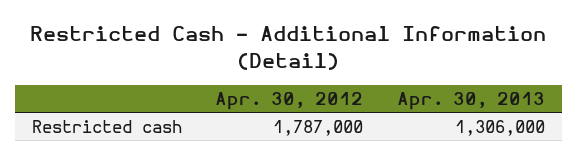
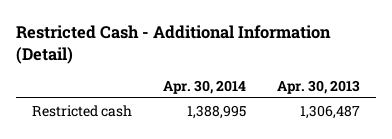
- | Apr. 30, 2012 | Apr. 30, 2013
+ | Apr. 30, 2014 | Apr. 30, 2013
- Restricted cash | 1,787,000 | 1,306,000
+ Restricted cash | 1,388,995 | 1,306,487

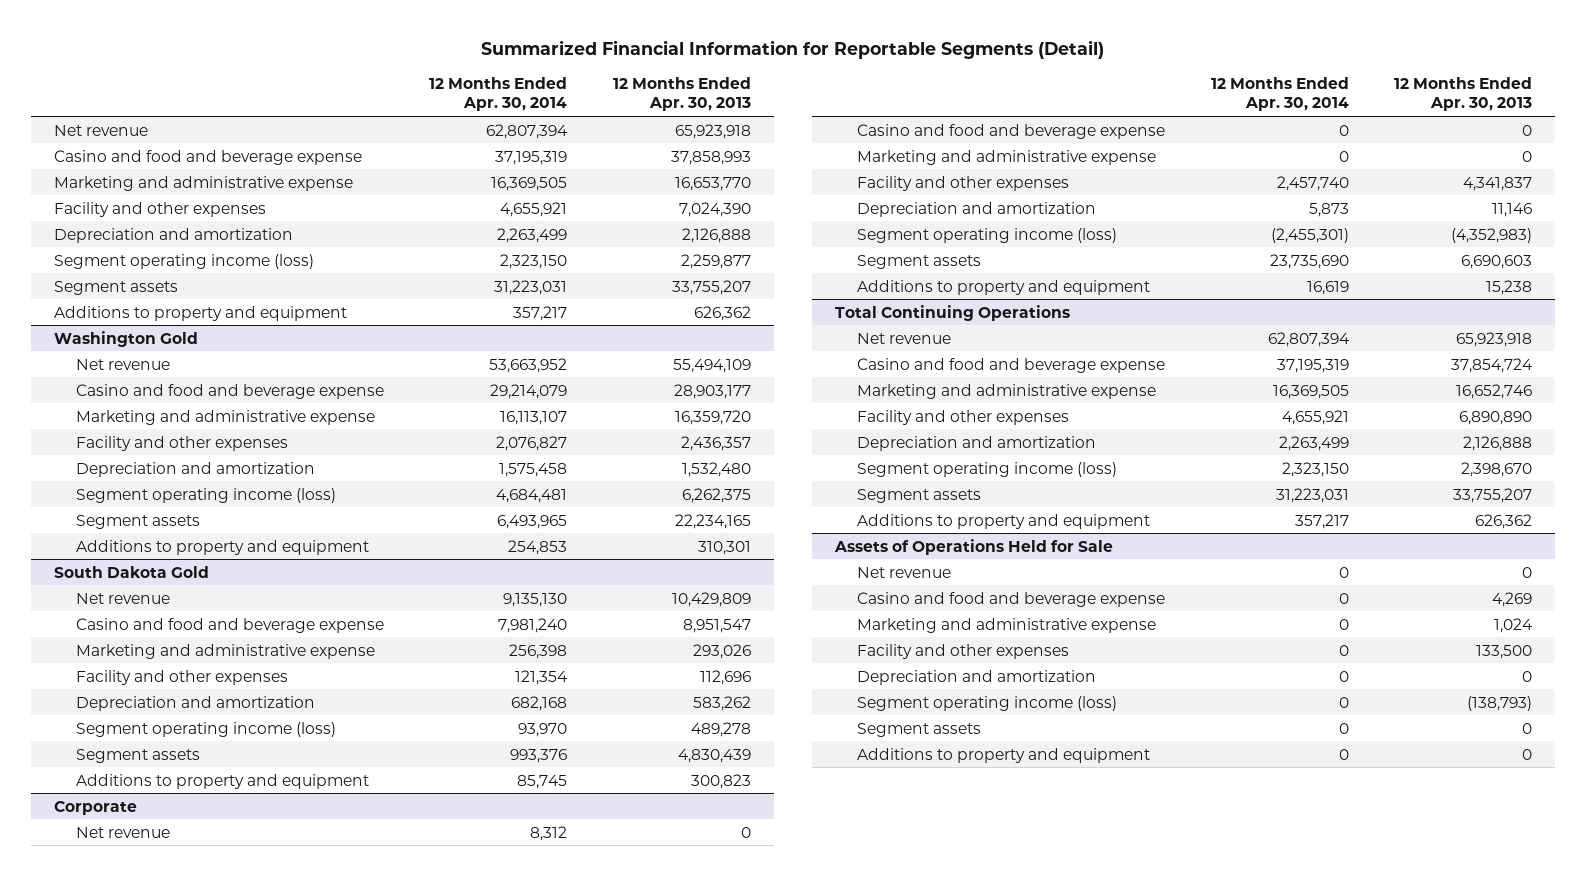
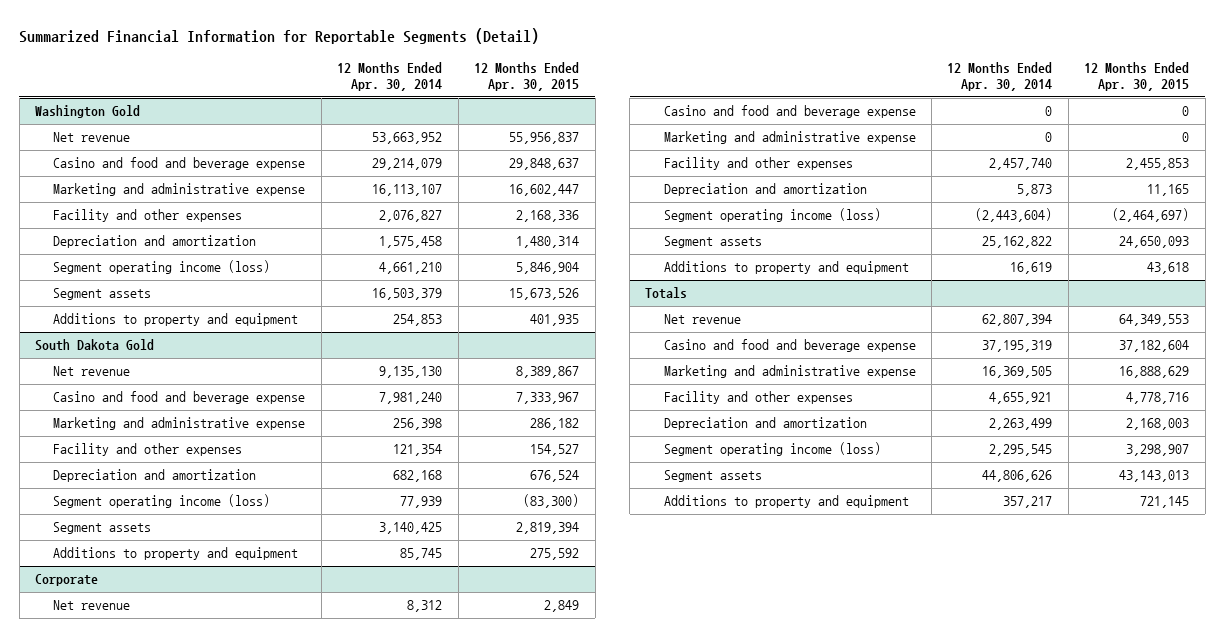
- | 12 Months Ended Apr. 30, 2014 | 12 Months Ended Apr. 30, 2013
+ | 12 Months Ended Apr. 30, 2014 | 12 Months Ended Apr. 30, 2015
- Net revenue | 62,807,394 | 65,923,918
- Casino and food and beverage expense | 37,195,319 | 37,858,993
- Marketing and administrative expense | 16,369,505 | 16,653,770
- Facility and other expenses | 4,655,921 | 7,024,390
- Depreciation and amortization | 2,263,499 | 2,126,888
- Segment operating income (loss) | 2,323,150 | 2,259,877
- Segment assets | 31,223,031 | 33,755,207
- Additions to property and equipment | 357,217 | 626,362
@ Washington Gold
- Segment operating income (loss) | 4,684,481 | 6,262,375
- Segment assets | 6,493,965 | 22,234,165
+ Segment operating income (loss) | 4,661,210 | 5,846,904
+ Segment assets | 16,503,379 | 15,673,526
@ South Dakota Gold
- Segment operating income (loss) | 93,970 | 489,278
- Segment assets | 993,376 | 4,830,439
+ Segment operating income (loss) | 77,939 | (83,300)
+ Segment assets | 3,140,425 | 2,819,394
@ Corporate
- Segment operating income (loss) | (2,455,301) | (4,352,983)
- Segment assets | 23,735,690 | 6,690,603
+ Segment operating income (loss) | (2,443,604) | (2,464,697)
+ Segment assets | 25,162,822 | 24,650,093
- Total Continuing Operations
+ Totals
- Segment operating income (loss) | 2,323,150 | 2,398,670
- Segment assets | 31,223,031 | 33,755,207
+ Segment operating income (loss) | 2,295,545 | 3,298,907
+ Segment assets | 44,806,626 | 43,143,013
- Assets of Operations Held for Sale
- Net revenue | 0 | 0
- Casino and food and beverage expense | 0 | 4,269
- Marketing and administrative expense | 0 | 1,024
- Facility and other expenses | 0 | 133,500
- Depreciation and amortization | 0 | 0
- Segment operating income (loss) | 0 | (138,793)
- Segment assets | 0 | 0
- Additions to property and equipment | 0 | 0

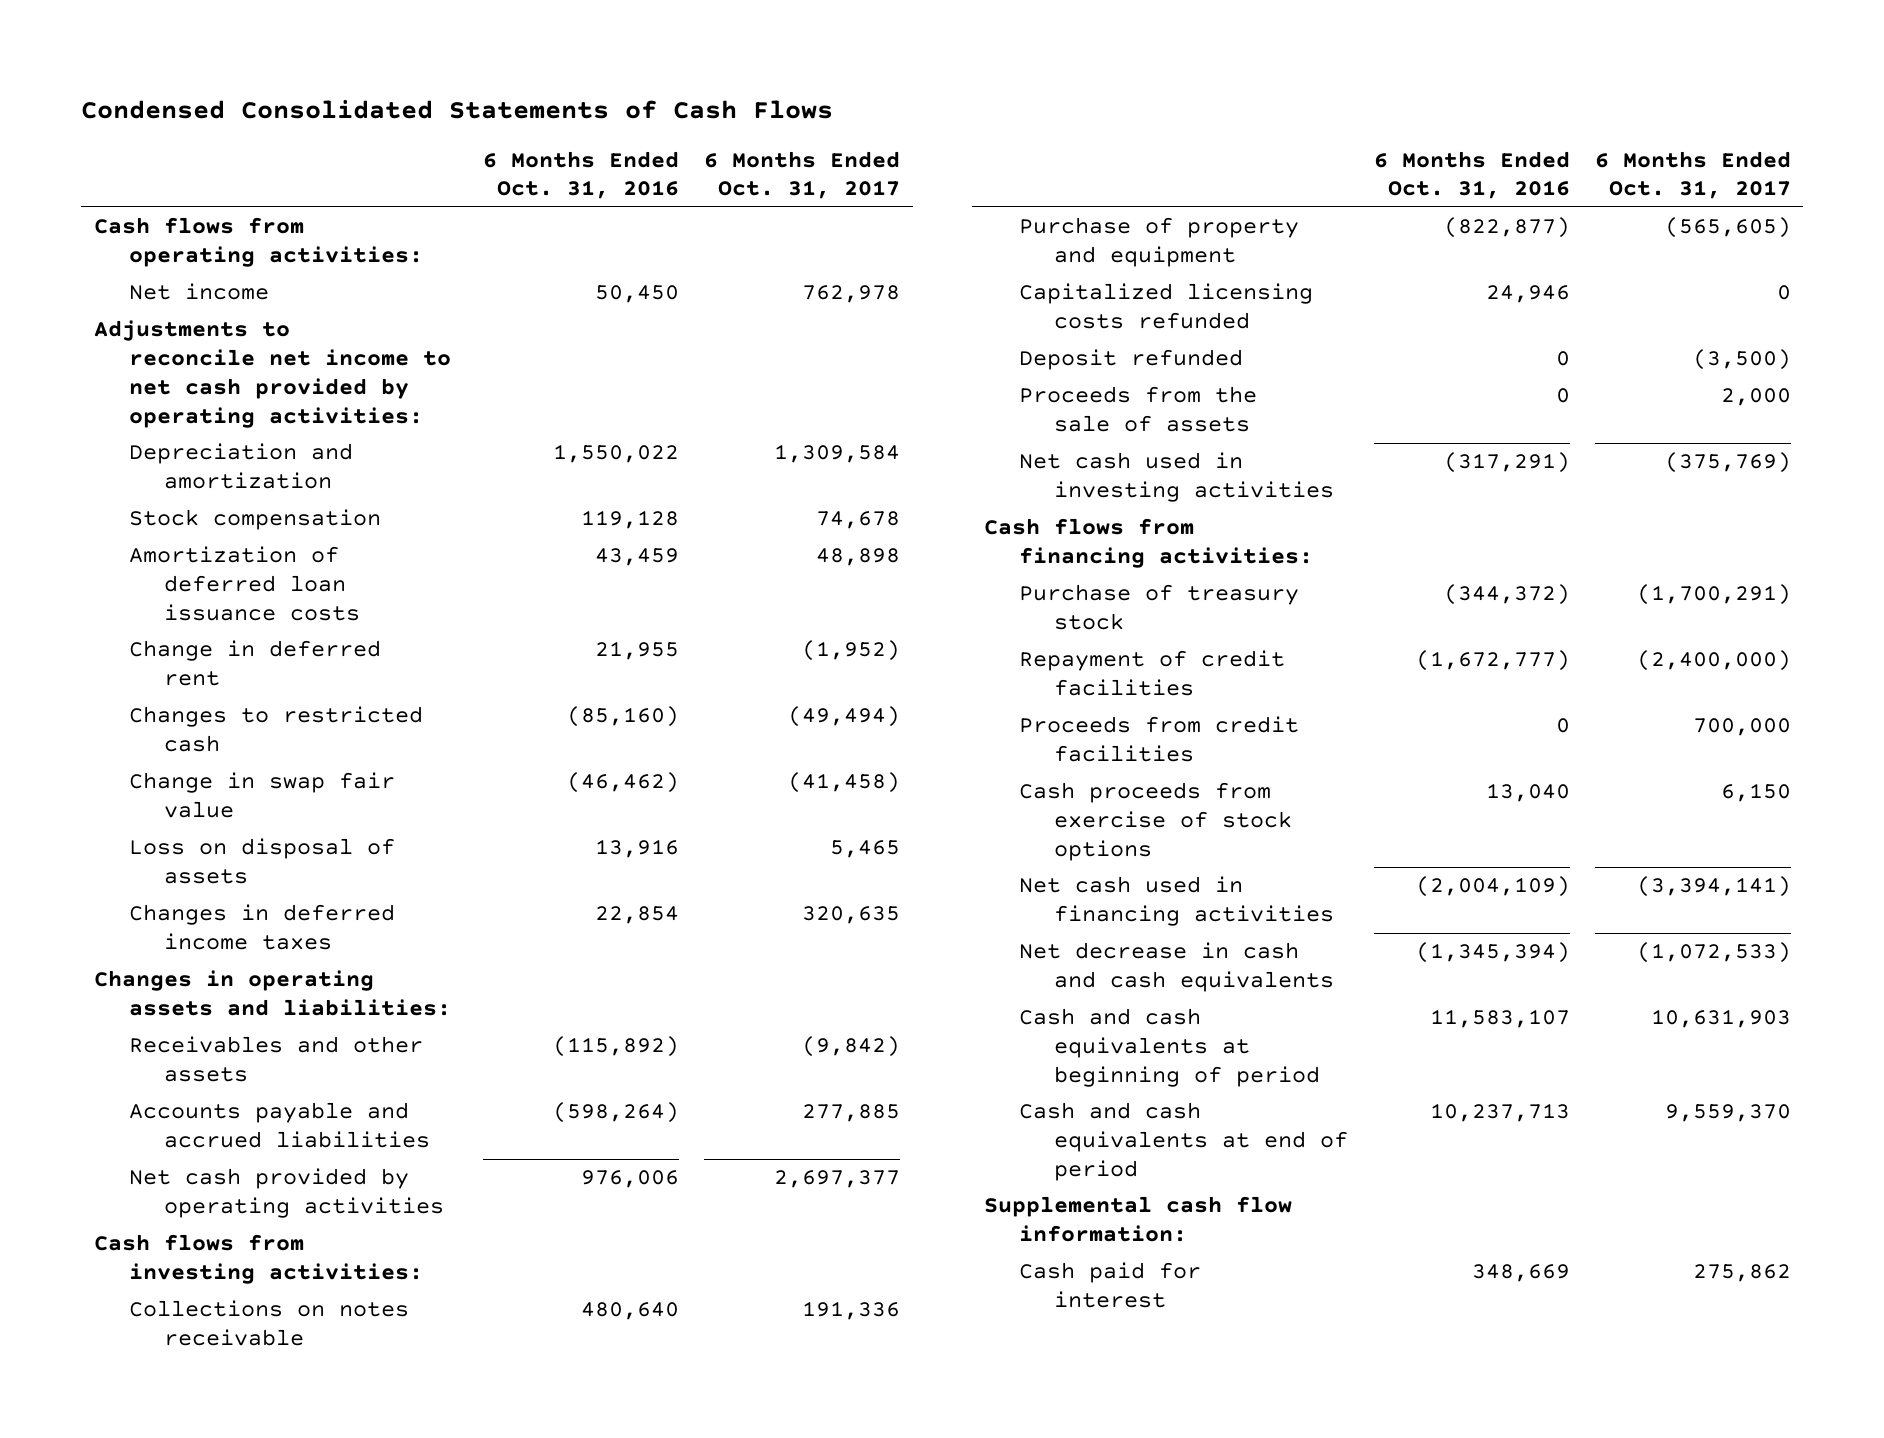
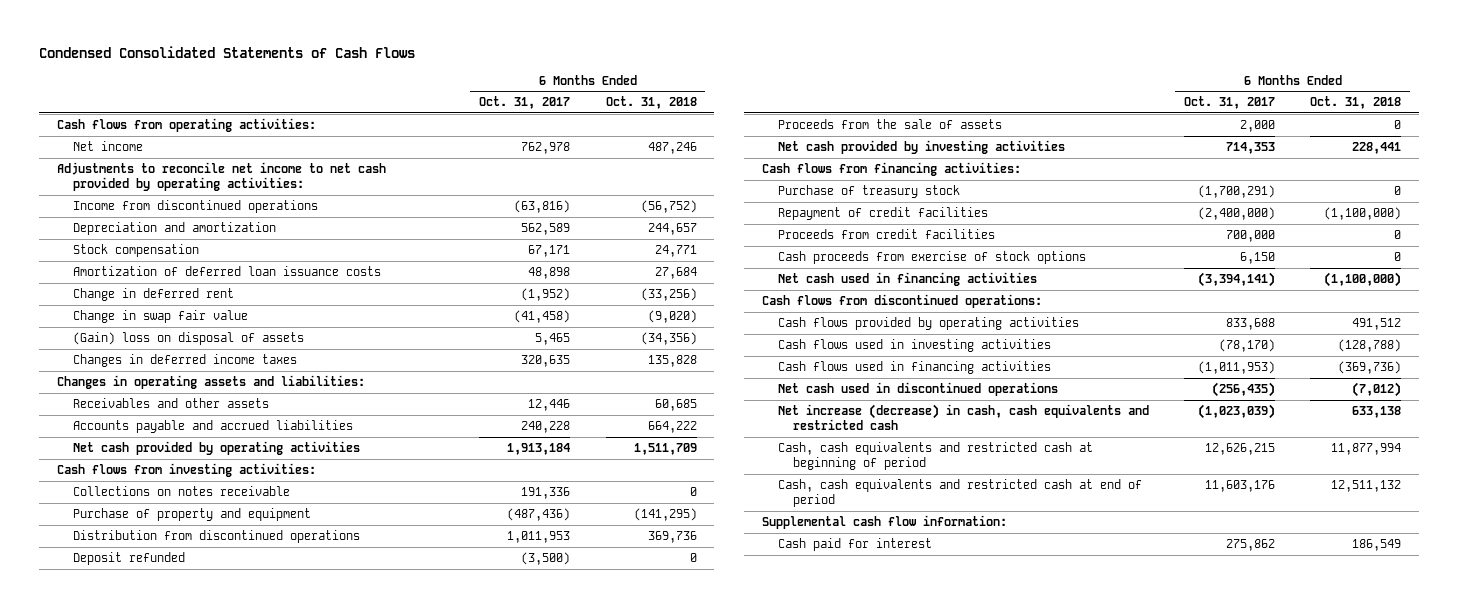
- | 6 Months Ended Oct. 31, 2016 | 6 Months Ended Oct. 31, 2017
+ | 6 Months Ended Oct. 31, 2017 | 6 Months Ended Oct. 31, 2018
- Depreciation and amortization | 1,550,022 | 1,309,584
- Stock compensation | 119,128 | 74,678
+ Income from discontinued operations | (63,816) | (56,752)
+ Depreciation and amortization | 562,589 | 244,657
+ Stock compensation | 67,171 | 24,771
- Changes to restricted cash | (85,160) | (49,494)
- Loss on disposal of assets | 13,916 | 5,465
+ (Gain) loss on disposal of assets | 5,465 | (34,356)
- Receivables and other assets | (115,892) | (9,842)
- Accounts payable and accrued liabilities | (598,264) | 277,885
- Net cash provided by operating activities | 976,006 | 2,697,377
+ Receivables and other assets | 12,446 | 60,685
+ Accounts payable and accrued liabilities | 240,228 | 664,222
+ Net cash provided by operating activities | 1,913,184 | 1,511,709
- Purchase of property and equipment | (822,877) | (565,605)
- Capitalized licensing costs refunded | 24,946 | 0
+ Purchase of property and equipment | (487,436) | (141,295)
+ Distribution from discontinued operations | 1,011,953 | 369,736
- Net cash used in investing activities | (317,291) | (375,769)
+ Net cash provided by investing activities | 714,353 | 228,441
- Net decrease in cash and cash equivalents | (1,345,394) | (1,072,533)
- Cash and cash equivalents at beginning of period | 11,583,107 | 10,631,903
- Cash and cash equivalents at end of period | 10,237,713 | 9,559,370
+ Cash flows from discontinued operations:
+ Cash flows provided by operating activities | 833,688 | 491,512
+ Cash flows used in investing activities | (78,170) | (128,788)
+ Cash flows used in financing activities | (1,011,953) | (369,736)
+ Net cash used in discontinued operations | (256,435) | (7,012)
+ Net increase (decrease) in cash, cash equivalents and restricted cash | (1,023,039) | 633,138
+ Cash, cash equivalents and restricted cash at beginning of period | 12,626,215 | 11,877,994
+ Cash, cash equivalents and restricted cash at end of period | 11,603,176 | 12,511,132

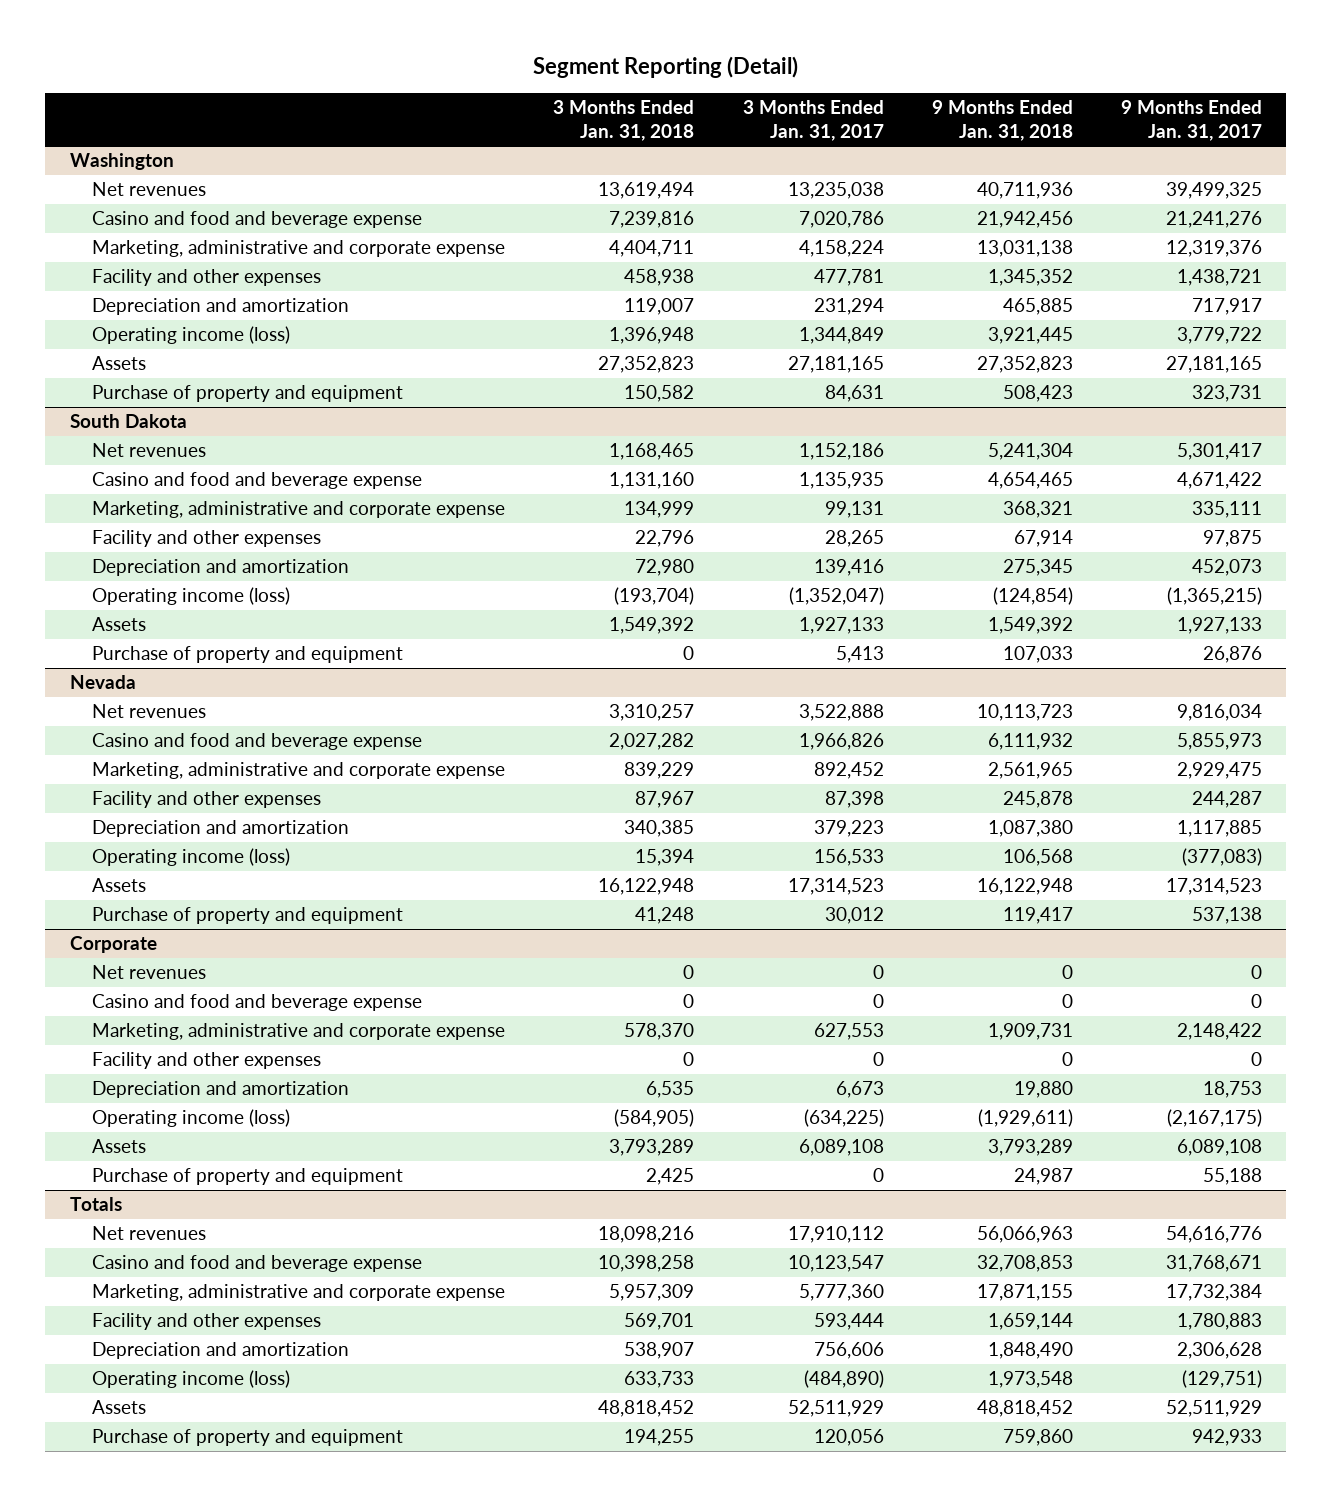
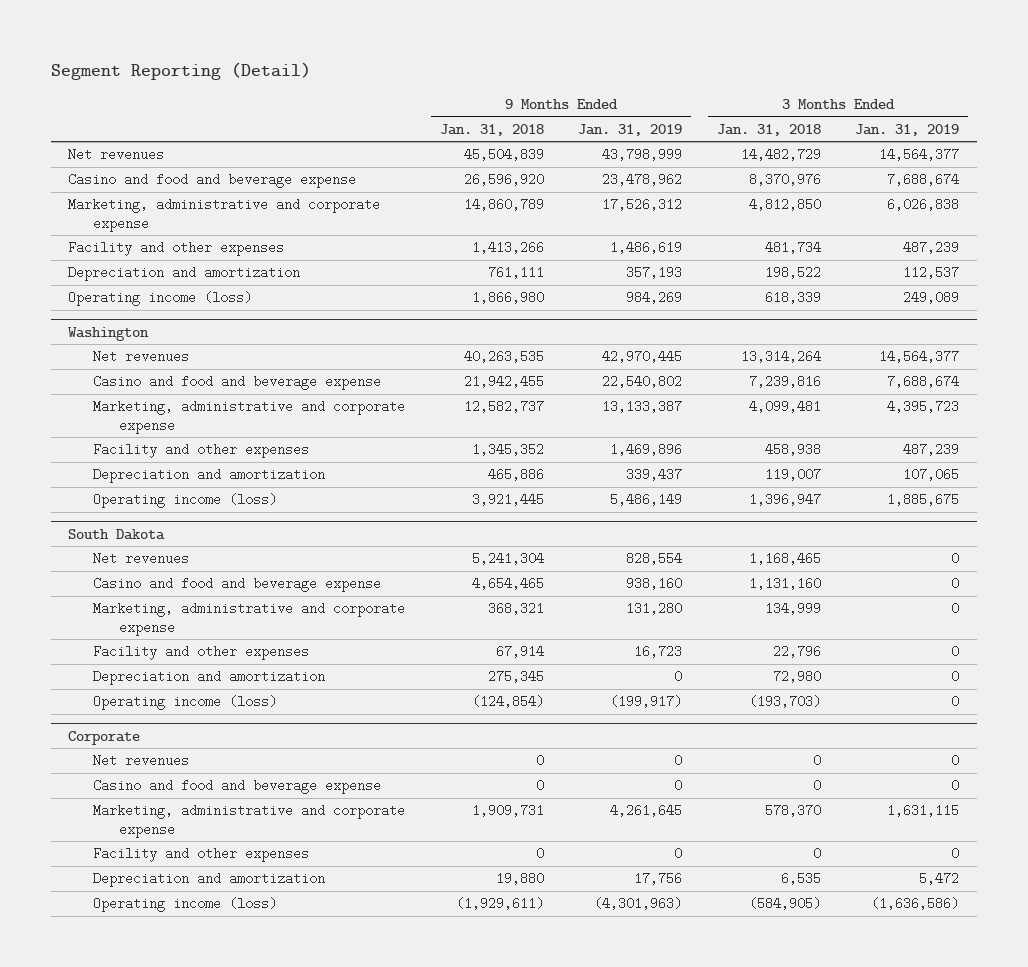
- | 3 Months Ended Jan. 31, 2018 | 3 Months Ended Jan. 31, 2017 | 9 Months Ended Jan. 31, 2018 | 9 Months Ended Jan. 31, 2017
+ | 9 Months Ended Jan. 31, 2018 | 9 Months Ended Jan. 31, 2019 | 3 Months Ended Jan. 31, 2018 | 3 Months Ended Jan. 31, 2019
+ Net revenues | 45,504,839 | 43,798,999 | 14,482,729 | 14,564,377
+ Casino and food and beverage expense | 26,596,920 | 23,478,962 | 8,370,976 | 7,688,674
+ Marketing, administrative and corporate expense | 14,860,789 | 17,526,312 | 4,812,850 | 6,026,838
+ Facility and other expenses | 1,413,266 | 1,486,619 | 481,734 | 487,239
+ Depreciation and amortization | 761,111 | 357,193 | 198,522 | 112,537
+ Operating income (loss) | 1,866,980 | 984,269 | 618,339 | 249,089
@ Washington
- Net revenues | 13,619,494 | 13,235,038 | 40,711,936 | 39,499,325
- Casino and food and beverage expense | 7,239,816 | 7,020,786 | 21,942,456 | 21,241,276
- Marketing, administrative and corporate expense | 4,404,711 | 4,158,224 | 13,031,138 | 12,319,376
+ Net revenues | 40,263,535 | 42,970,445 | 13,314,264 | 14,564,377
+ Casino and food and beverage expense | 21,942,455 | 22,540,802 | 7,239,816 | 7,688,674
+ Marketing, administrative and corporate expense | 12,582,737 | 13,133,387 | 4,099,481 | 4,395,723
- Depreciation and amortization | 119,007 | 231,294 | 465,885 | 717,917
- Operating income (loss) | 1,396,948 | 1,344,849 | 3,921,445 | 3,779,722
- Assets | 27,352,823 | 27,181,165 | 27,352,823 | 27,181,165
- Purchase of property and equipment | 150,582 | 84,631 | 508,423 | 323,731
+ Depreciation and amortization | 465,886 | 339,437 | 119,007 | 107,065
+ Operating income (loss) | 3,921,445 | 5,486,149 | 1,396,947 | 1,885,675
@ South Dakota
- Operating income (loss) | (193,704) | (1,352,047) | (124,854) | (1,365,215)
- Assets | 1,549,392 | 1,927,133 | 1,549,392 | 1,927,133
- Purchase of property and equipment | 0 | 5,413 | 107,033 | 26,876
- Nevada
- Net revenues | 3,310,257 | 3,522,888 | 10,113,723 | 9,816,034
- Casino and food and beverage expense | 2,027,282 | 1,966,826 | 6,111,932 | 5,855,973
- Marketing, administrative and corporate expense | 839,229 | 892,452 | 2,561,965 | 2,929,475
- Facility and other expenses | 87,967 | 87,398 | 245,878 | 244,287
- Depreciation and amortization | 340,385 | 379,223 | 1,087,380 | 1,117,885
- Operating income (loss) | 15,394 | 156,533 | 106,568 | (377,083)
- Assets | 16,122,948 | 17,314,523 | 16,122,948 | 17,314,523
- Purchase of property and equipment | 41,248 | 30,012 | 119,417 | 537,138
@ South Dakota
+ Operating income (loss) | (124,854) | (199,917) | (193,703) | 0
@ Corporate
- Assets | 3,793,289 | 6,089,108 | 3,793,289 | 6,089,108
- Purchase of property and equipment | 2,425 | 0 | 24,987 | 55,188
- Totals
- Net revenues | 18,098,216 | 17,910,112 | 56,066,963 | 54,616,776
- Casino and food and beverage expense | 10,398,258 | 10,123,547 | 32,708,853 | 31,768,671
- Marketing, administrative and corporate expense | 5,957,309 | 5,777,360 | 17,871,155 | 17,732,384
- Facility and other expenses | 569,701 | 593,444 | 1,659,144 | 1,780,883
- Depreciation and amortization | 538,907 | 756,606 | 1,848,490 | 2,306,628
- Operating income (loss) | 633,733 | (484,890) | 1,973,548 | (129,751)
- Assets | 48,818,452 | 52,511,929 | 48,818,452 | 52,511,929
- Purchase of property and equipment | 194,255 | 120,056 | 759,860 | 942,933

